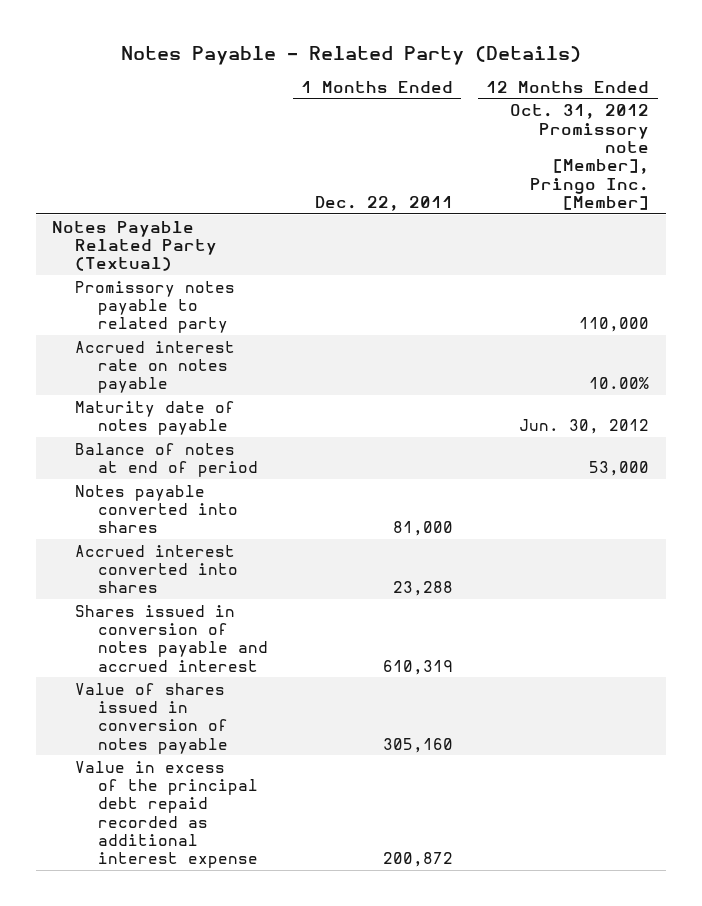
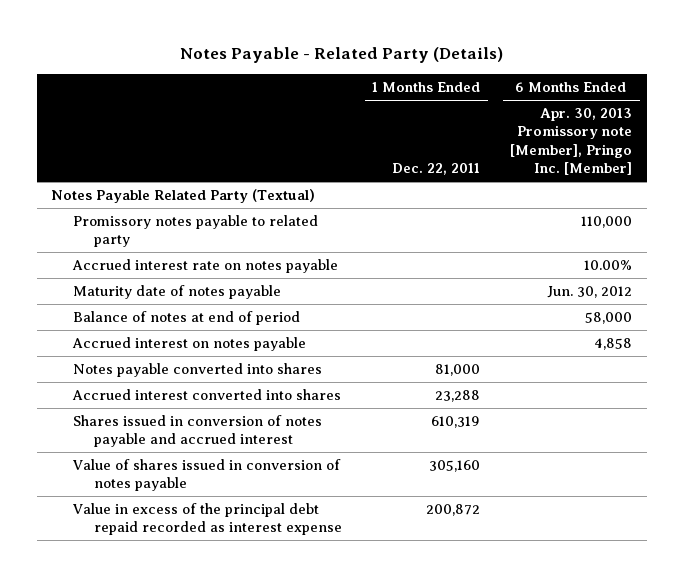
- | 1 Months Ended Dec. 22, 2011 | 12 Months Ended Oct. 31, 2012 Promissory note [Member], Pringo Inc. [Member]
+ | 1 Months Ended Dec. 22, 2011 | 6 Months Ended Apr. 30, 2013 Promissory note [Member], Pringo Inc. [Member]
+ Accrued interest on notes payable | | 4,858
- Value in excess of the principal debt repaid recorded as additional interest expense | 200,872 |
+ Value in excess of the principal debt repaid recorded as interest expense | 200,872 |

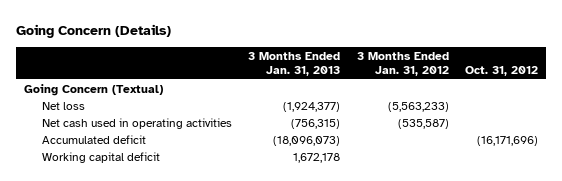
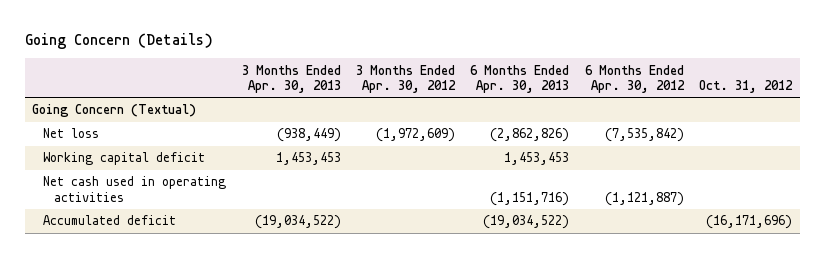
- | 3 Months Ended Jan. 31, 2013 | 3 Months Ended Jan. 31, 2012 | Oct. 31, 2012
+ | 3 Months Ended Apr. 30, 2013 | 3 Months Ended Apr. 30, 2012 | 6 Months Ended Apr. 30, 2013 | 6 Months Ended Apr. 30, 2012 | Oct. 31, 2012
moved up: Working capital deficit | 1,453,453 | | 1,453,453 | |

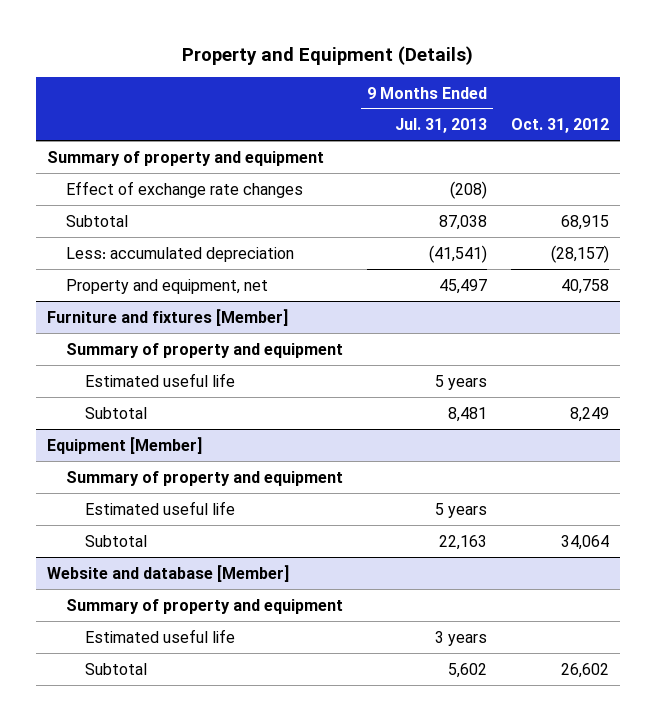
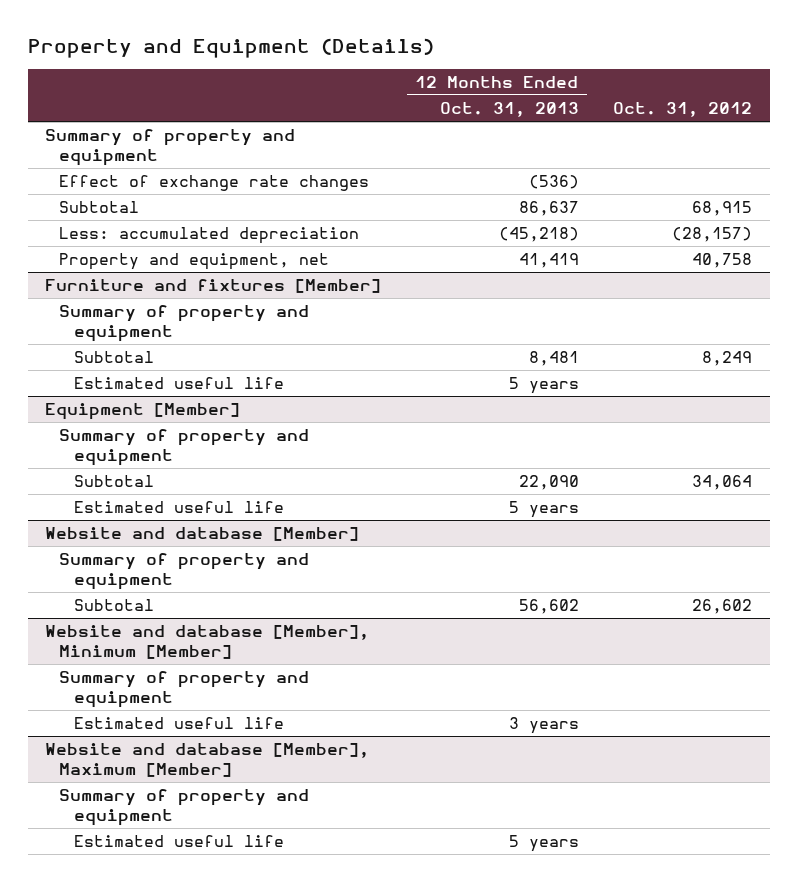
- | 9 Months Ended Jul. 31, 2013 | Oct. 31, 2012
+ | 12 Months Ended Oct. 31, 2013 | Oct. 31, 2012
@ Furniture and fixtures [Member]
moved down: Estimated useful life | 5 years |
@ Equipment [Member]
moved down: Estimated useful life | 5 years |
@ Website and database [Member]
- Estimated useful life | 3 years |
+ Website and database [Member], Minimum [Member]
+ Summary of property and equipment
+ Estimated useful life | 3 years |
+ Website and database [Member], Maximum [Member]
+ Summary of property and equipment
+ Estimated useful life | 5 years |

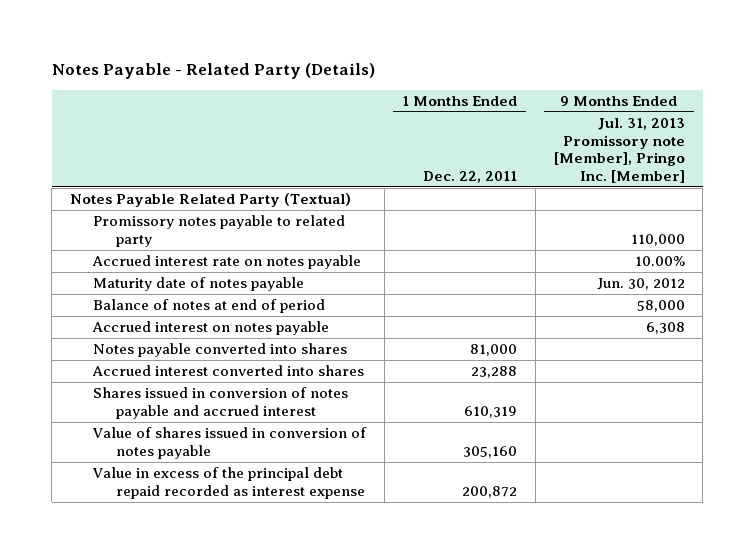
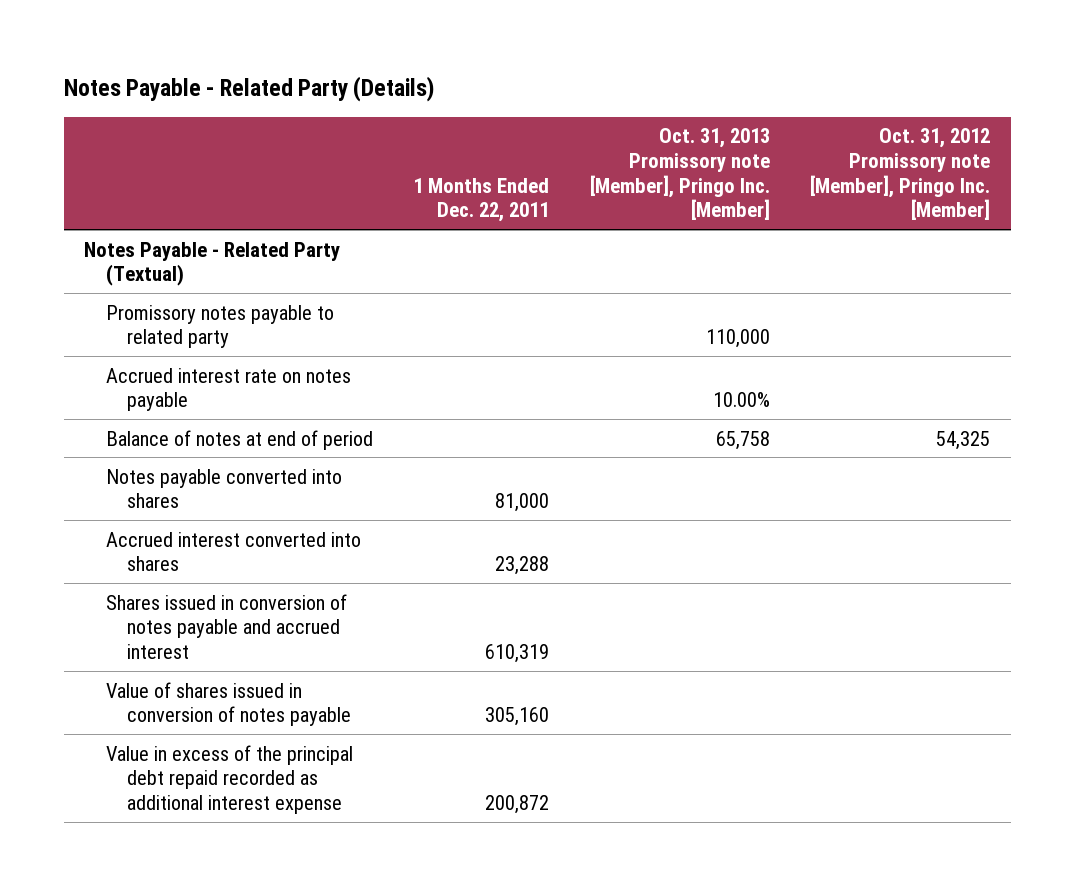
- | 1 Months Ended Dec. 22, 2011 | 9 Months Ended Jul. 31, 2013 Promissory note [Member], Pringo Inc. [Member]
+ | 1 Months Ended Dec. 22, 2011 | Oct. 31, 2013 Promissory note [Member], Pringo Inc. [Member] | Oct. 31, 2012 Promissory note [Member], Pringo Inc. [Member]
- Notes Payable Related Party (Textual)
+ Notes Payable - Related Party (Textual)
- Maturity date of notes payable | | Jun. 30, 2012
- Accrued interest on notes payable | | 6,308
- Value in excess of the principal debt repaid recorded as interest expense | 200,872 |
+ Value in excess of the principal debt repaid recorded as additional interest expense | 200,872 | |

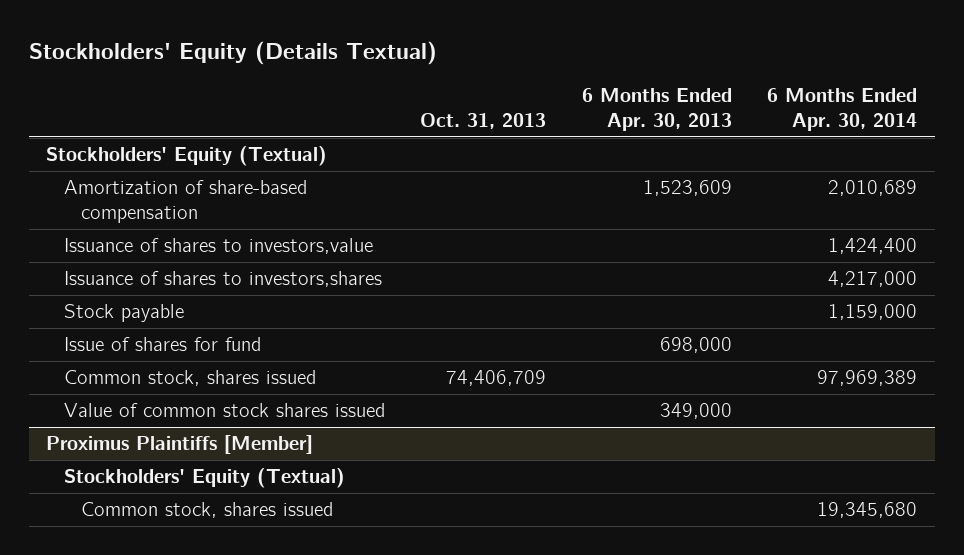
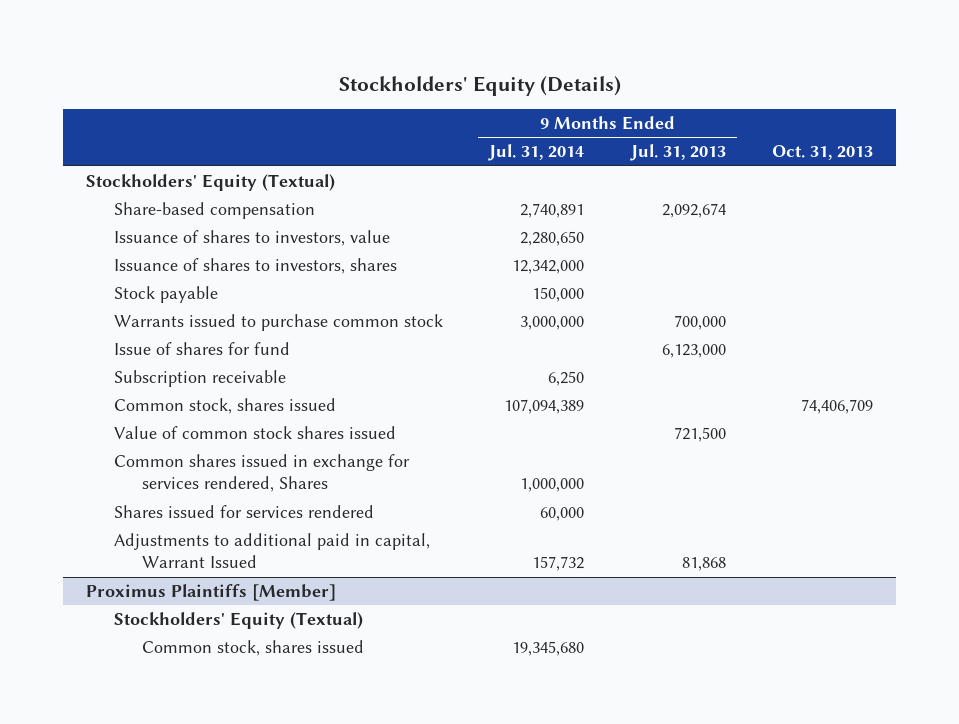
- Stockholders' Equity (Details Textual)
+ Stockholders' Equity (Details)
- | Oct. 31, 2013 | 6 Months Ended Apr. 30, 2013 | 6 Months Ended Apr. 30, 2014
+ | 9 Months Ended Jul. 31, 2014 | 9 Months Ended Jul. 31, 2013 | Oct. 31, 2013
- Amortization of share-based compensation | | 1,523,609 | 2,010,689
- Issuance of shares to investors,value | | | 1,424,400
- Issuance of shares to investors,shares | | | 4,217,000
+ Share-based compensation | 2,740,891 | 2,092,674 |
+ Issuance of shares to investors, value | 2,280,650 | |
+ Issuance of shares to investors, shares | 12,342,000 | |
+ Warrants issued to purchase common stock | 3,000,000 | 700,000 |
+ Subscription receivable | 6,250 | |
+ Common shares issued in exchange for services rendered, Shares | 1,000,000 | |
+ Shares issued for services rendered | 60,000 | |
+ Adjustments to additional paid in capital, Warrant Issued | 157,732 | 81,868 |

